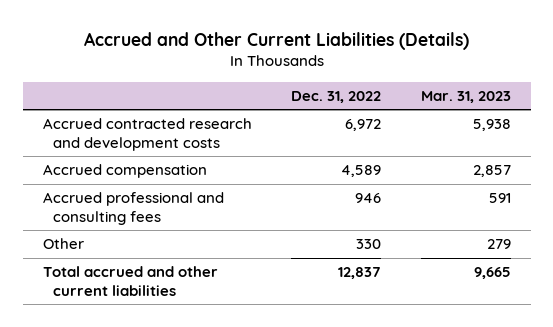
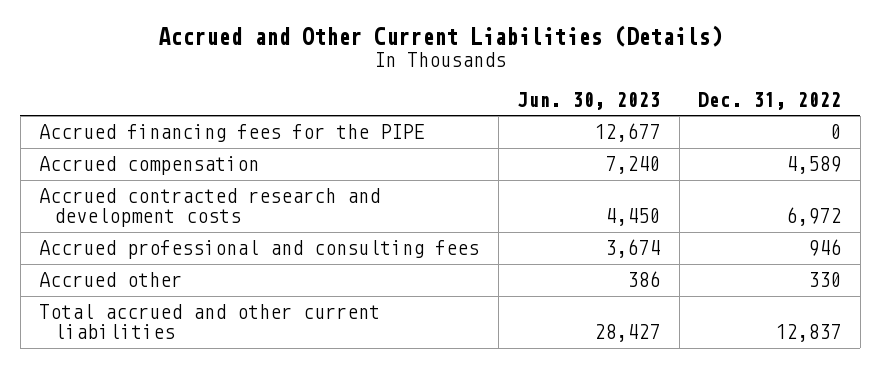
- | Dec. 31, 2022 | Mar. 31, 2023
+ | Jun. 30, 2023 | Dec. 31, 2022
+ Accrued financing fees for the PIPE | 12,677 | 0
moved down: Accrued contracted research and development costs | 4,450 | 6,972
- Other | 330 | 279
+ Accrued other | 386 | 330

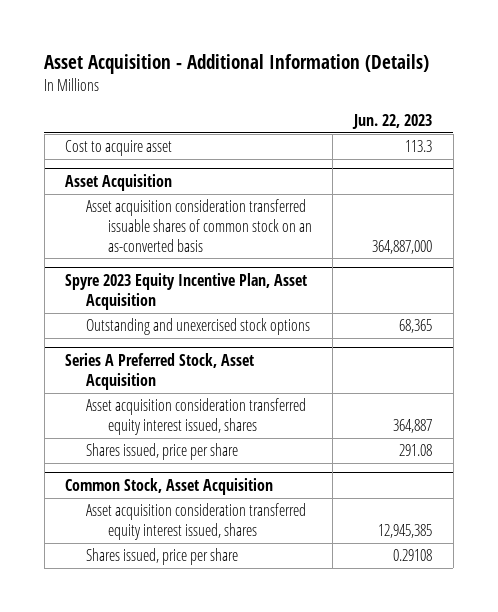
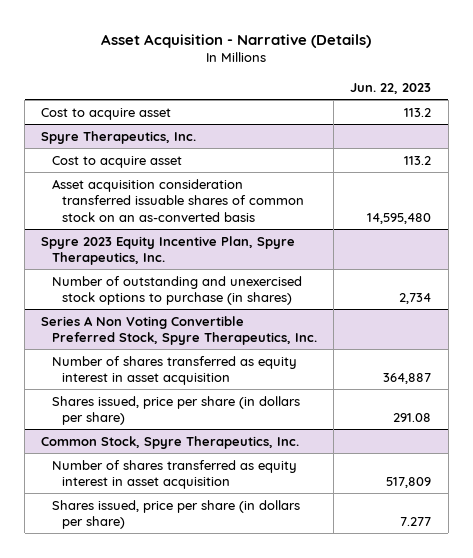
- Asset Acquisition - Additional Information (Details)
+ Asset Acquisition - Narrative (Details)
- Cost to acquire asset | 113.3
- Asset Acquisition
- Asset acquisition consideration transferred issuable shares of common stock on an as-converted basis | 364,887,000
- Spyre 2023 Equity Incentive Plan, Asset Acquisition
- Outstanding and unexercised stock options | 68,365
- Series A Preferred Stock, Asset Acquisition
- Asset acquisition consideration transferred equity interest issued, shares | 364,887
- Shares issued, price per share | 291.08
- Common Stock, Asset Acquisition
- Asset acquisition consideration transferred equity interest issued, shares | 12,945,385
- Shares issued, price per share | 0.29108
+ Cost to acquire asset | 113.2
+ Spyre Therapeutics, Inc.
+ Cost to acquire asset | 113.2
+ Asset acquisition consideration transferred issuable shares of common stock on an as-converted basis | 14,595,480
+ Spyre 2023 Equity Incentive Plan, Spyre Therapeutics, Inc.
+ Number of outstanding and unexercised stock options to purchase (in shares) | 2,734
+ Series A Non Voting Convertible Preferred Stock, Spyre Therapeutics, Inc.
+ Number of shares transferred as equity interest in asset acquisition | 364,887
+ Shares issued, price per share (in dollars per share) | 291.08
+ Common Stock, Spyre Therapeutics, Inc.
+ Number of shares transferred as equity interest in asset acquisition | 517,809
+ Shares issued, price per share (in dollars per share) | 7.277

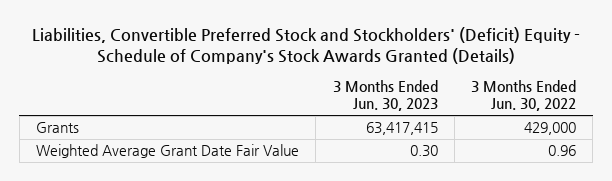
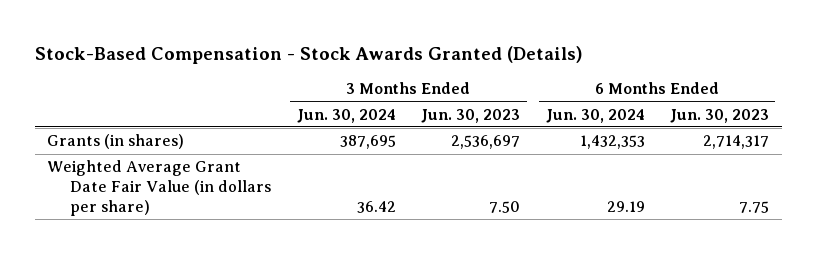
- Liabilities, Convertible Preferred Stock and Stockholders' (Deficit) Equity - Schedule of Company's Stock Awards Granted (Details)
+ Stock-Based Compensation - Stock Awards Granted (Details)
- | 3 Months Ended Jun. 30, 2023 | 3 Months Ended Jun. 30, 2022
+ | 3 Months Ended Jun. 30, 2024 | 3 Months Ended Jun. 30, 2023 | 6 Months Ended Jun. 30, 2024 | 6 Months Ended Jun. 30, 2023
- Grants | 63,417,415 | 429,000
- Weighted Average Grant Date Fair Value | 0.30 | 0.96
+ Grants (in shares) | 387,695 | 2,536,697 | 1,432,353 | 2,714,317
+ Weighted Average Grant Date Fair Value (in dollars per share) | 36.42 | 7.50 | 29.19 | 7.75

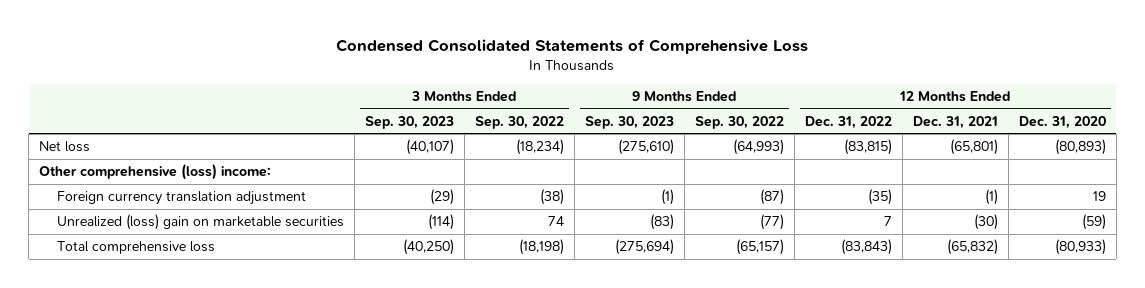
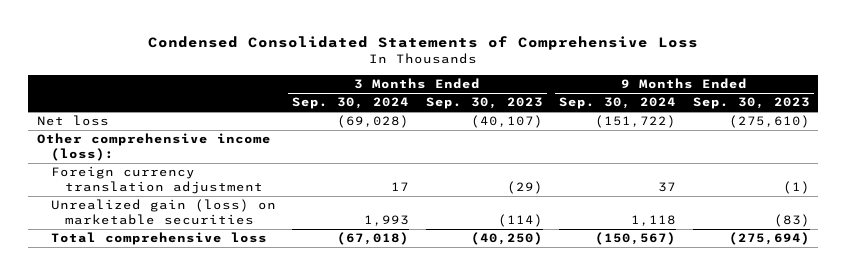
- | 3 Months Ended Sep. 30, 2023 | 3 Months Ended Sep. 30, 2022 | 9 Months Ended Sep. 30, 2023 | 9 Months Ended Sep. 30, 2022 | 12 Months Ended Dec. 31, 2022 | 12 Months Ended Dec. 31, 2021 | 12 Months Ended Dec. 31, 2020
+ | 3 Months Ended Sep. 30, 2024 | 3 Months Ended Sep. 30, 2023 | 9 Months Ended Sep. 30, 2024 | 9 Months Ended Sep. 30, 2023
- Other comprehensive (loss) income:
+ Other comprehensive income (loss):
- Unrealized (loss) gain on marketable securities | (114) | 74 | (83) | (77) | 7 | (30) | (59)
+ Unrealized gain (loss) on marketable securities | 1,993 | (114) | 1,118 | (83)

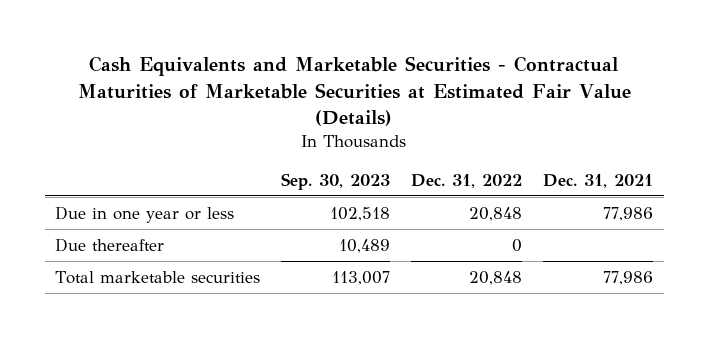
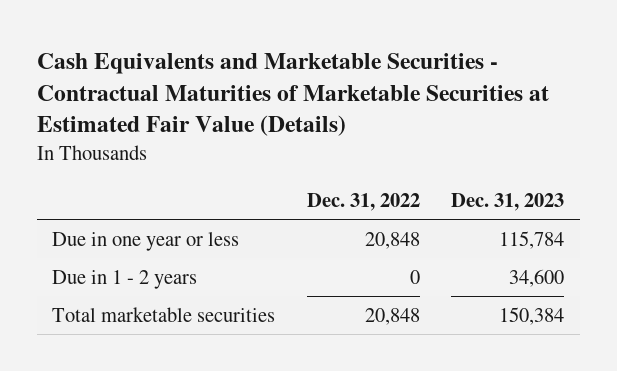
- | Sep. 30, 2023 | Dec. 31, 2022 | Dec. 31, 2021
+ | Dec. 31, 2022 | Dec. 31, 2023
- Due thereafter | 10,489 | 0 |
+ Due in 1 - 2 years | 0 | 34,600

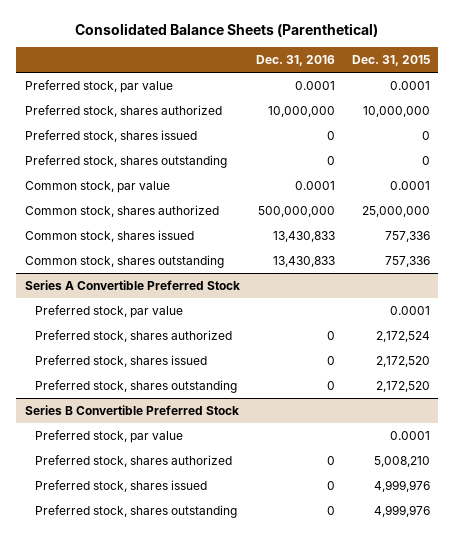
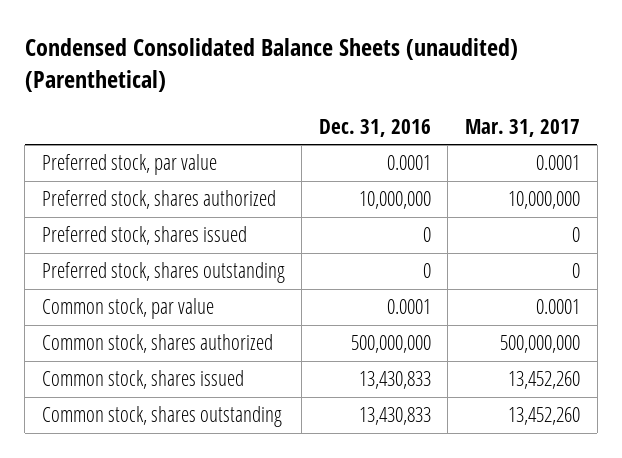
- Consolidated Balance Sheets (Parenthetical)
+ Condensed Consolidated Balance Sheets (unaudited) (Parenthetical)
- | Dec. 31, 2016 | Dec. 31, 2015
+ | Dec. 31, 2016 | Mar. 31, 2017
- Series A Convertible Preferred Stock
- Preferred stock, par value | | 0.0001
- Preferred stock, shares authorized | 0 | 2,172,524
- Preferred stock, shares issued | 0 | 2,172,520
- Preferred stock, shares outstanding | 0 | 2,172,520
- Series B Convertible Preferred Stock
- Preferred stock, par value | | 0.0001
- Preferred stock, shares authorized | 0 | 5,008,210
- Preferred stock, shares issued | 0 | 4,999,976
- Preferred stock, shares outstanding | 0 | 4,999,976

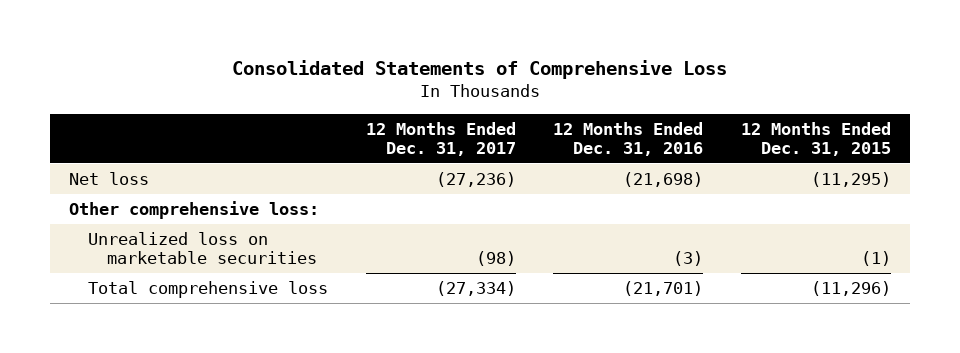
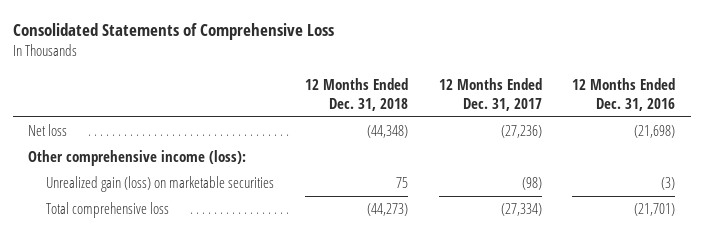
- | 12 Months Ended Dec. 31, 2017 | 12 Months Ended Dec. 31, 2016 | 12 Months Ended Dec. 31, 2015
+ | 12 Months Ended Dec. 31, 2018 | 12 Months Ended Dec. 31, 2017 | 12 Months Ended Dec. 31, 2016
- Other comprehensive loss:
- Unrealized loss on marketable securities | (98) | (3) | (1)
+ Other comprehensive income (loss):
+ Unrealized gain (loss) on marketable securities | 75 | (98) | (3)

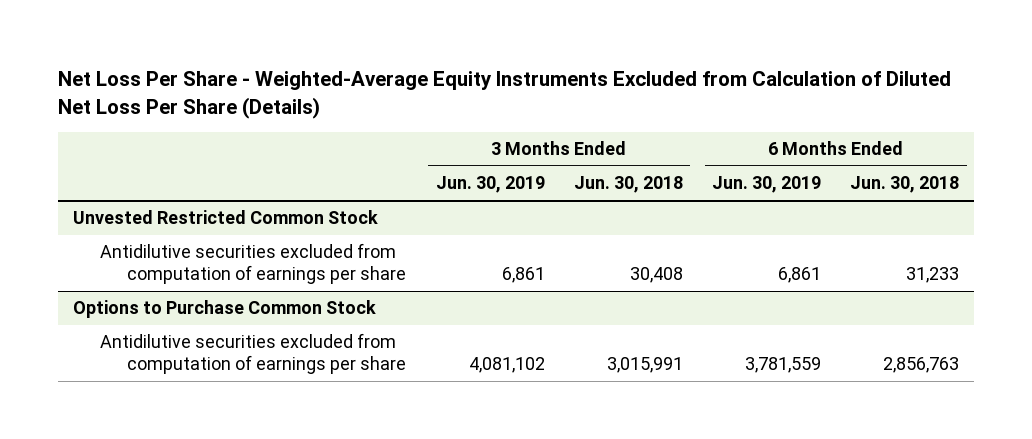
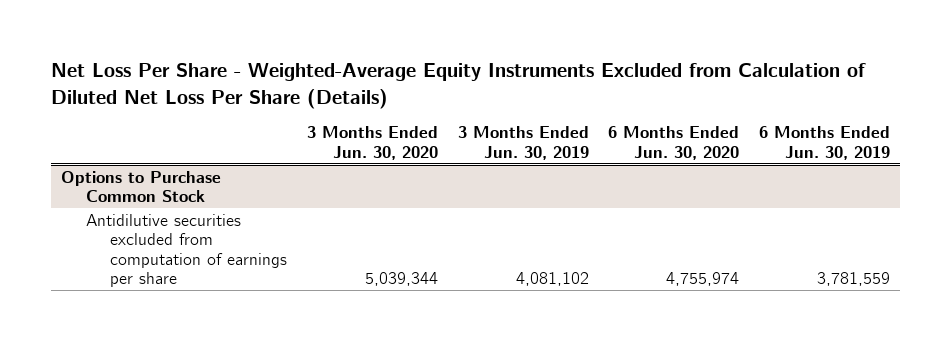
- | 3 Months Ended Jun. 30, 2019 | 3 Months Ended Jun. 30, 2018 | 6 Months Ended Jun. 30, 2019 | 6 Months Ended Jun. 30, 2018
+ | 3 Months Ended Jun. 30, 2020 | 3 Months Ended Jun. 30, 2019 | 6 Months Ended Jun. 30, 2020 | 6 Months Ended Jun. 30, 2019
- Unvested Restricted Common Stock
- Antidilutive securities excluded from computation of earnings per share | 6,861 | 30,408 | 6,861 | 31,233

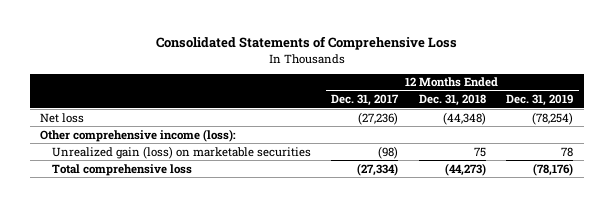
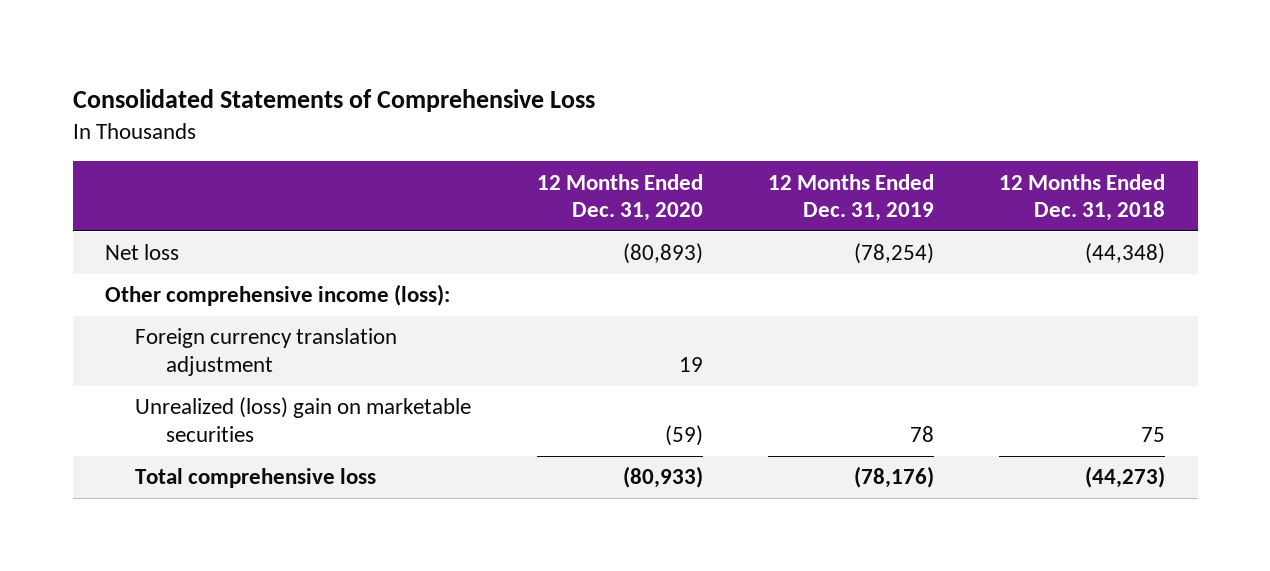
- | 12 Months Ended Dec. 31, 2017 | 12 Months Ended Dec. 31, 2018 | 12 Months Ended Dec. 31, 2019
+ | 12 Months Ended Dec. 31, 2020 | 12 Months Ended Dec. 31, 2019 | 12 Months Ended Dec. 31, 2018
- Unrealized gain (loss) on marketable securities | (98) | 75 | 78
+ Foreign currency translation adjustment | 19 | |
+ Unrealized (loss) gain on marketable securities | (59) | 78 | 75

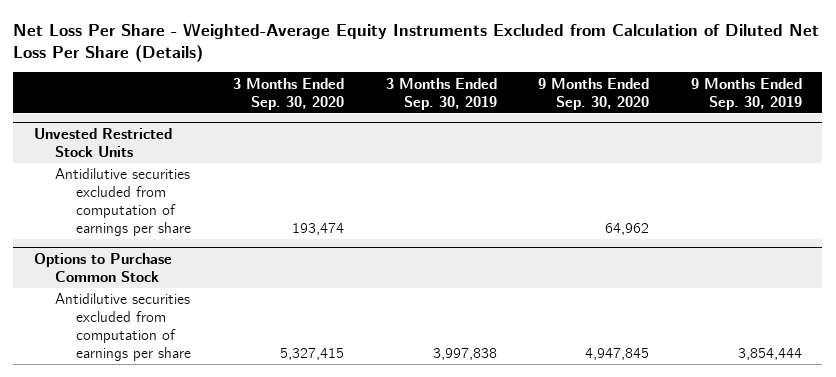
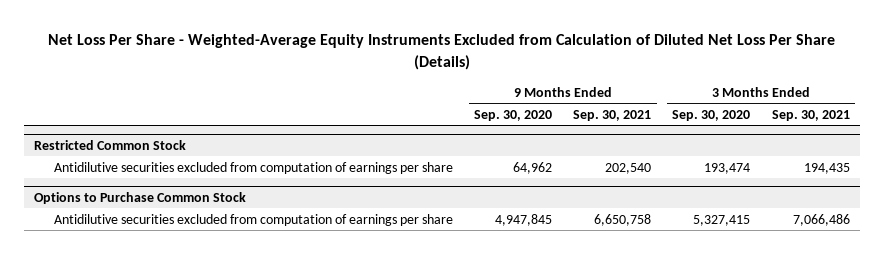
- | 3 Months Ended Sep. 30, 2020 | 3 Months Ended Sep. 30, 2019 | 9 Months Ended Sep. 30, 2020 | 9 Months Ended Sep. 30, 2019
+ | 9 Months Ended Sep. 30, 2020 | 9 Months Ended Sep. 30, 2021 | 3 Months Ended Sep. 30, 2020 | 3 Months Ended Sep. 30, 2021
- Unvested Restricted Stock Units
+ Restricted Common Stock

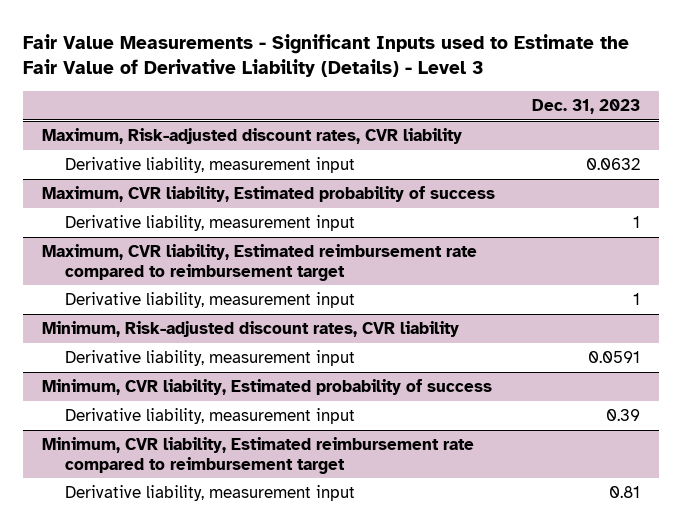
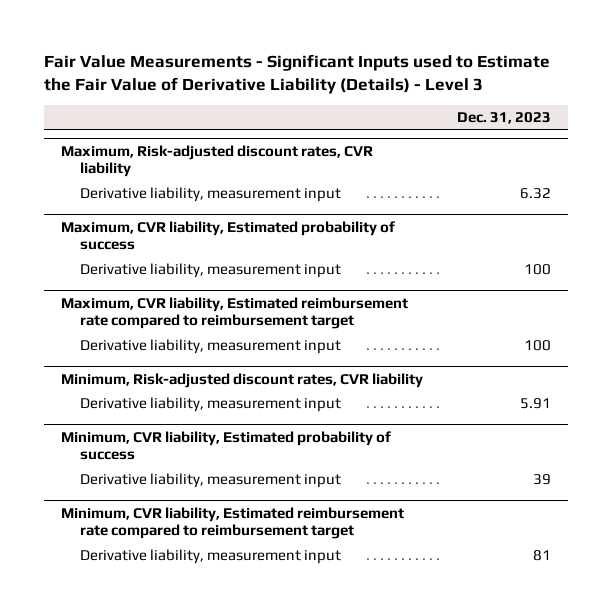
@ Maximum, Risk-adjusted discount rates, CVR liability
- Derivative liability, measurement input | 0.0632
+ Derivative liability, measurement input | 6.32
@ Maximum, CVR liability, Estimated probability of success
- Derivative liability, measurement input | 1
+ Derivative liability, measurement input | 100
@ Maximum, CVR liability, Estimated reimbursement rate compared to reimbursement target
- Derivative liability, measurement input | 1
+ Derivative liability, measurement input | 100
@ Minimum, Risk-adjusted discount rates, CVR liability
- Derivative liability, measurement input | 0.0591
+ Derivative liability, measurement input | 5.91
@ Minimum, CVR liability, Estimated probability of success
- Derivative liability, measurement input | 0.39
+ Derivative liability, measurement input | 39
@ Minimum, CVR liability, Estimated reimbursement rate compared to reimbursement target
- Derivative liability, measurement input | 0.81
+ Derivative liability, measurement input | 81

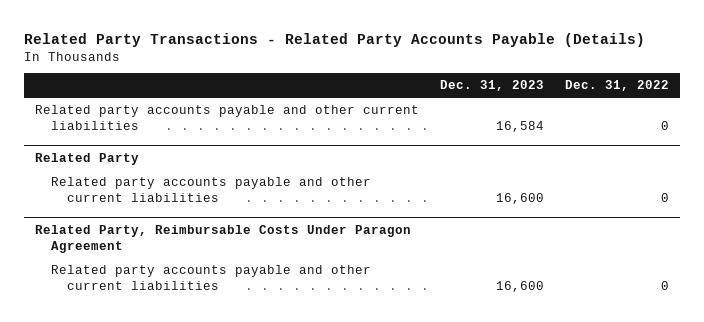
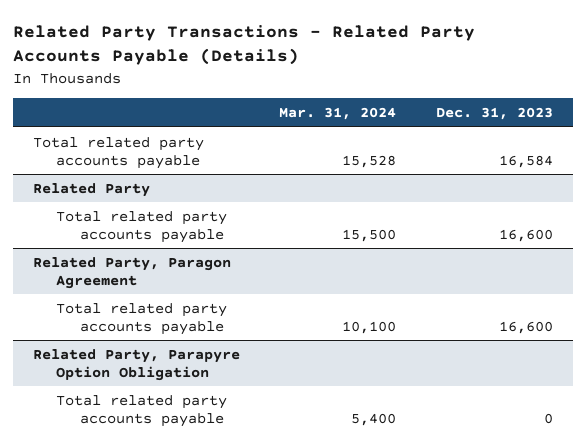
- | Dec. 31, 2023 | Dec. 31, 2022
+ | Mar. 31, 2024 | Dec. 31, 2023
- Related party accounts payable and other current liabilities | 16,584 | 0
+ Total related party accounts payable | 15,528 | 16,584
@ Related Party
- Related party accounts payable and other current liabilities | 16,600 | 0
- Related Party, Reimbursable Costs Under Paragon Agreement
- Related party accounts payable and other current liabilities | 16,600 | 0
@ Related Party
+ Total related party accounts payable | 15,500 | 16,600
+ Related Party, Paragon Agreement
+ Total related party accounts payable | 10,100 | 16,600
+ Related Party, Parapyre Option Obligation
+ Total related party accounts payable | 5,400 | 0

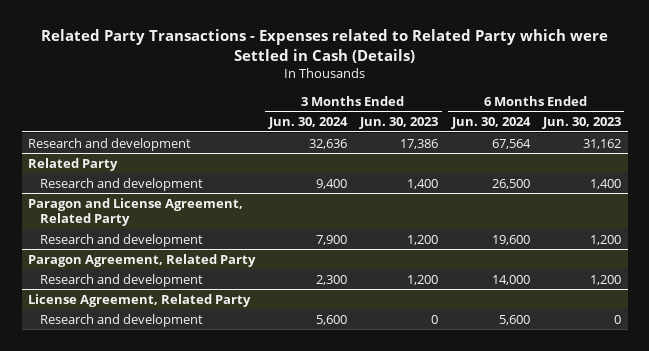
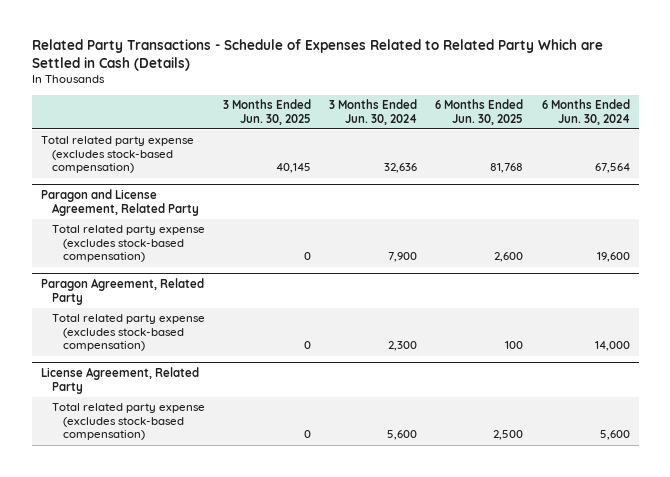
- Related Party Transactions - Expenses related to Related Party which were Settled in Cash (Details)
+ Related Party Transactions - Schedule of Expenses Related to Related Party Which are Settled in Cash (Details)
- | 3 Months Ended Jun. 30, 2024 | 3 Months Ended Jun. 30, 2023 | 6 Months Ended Jun. 30, 2024 | 6 Months Ended Jun. 30, 2023
+ | 3 Months Ended Jun. 30, 2025 | 3 Months Ended Jun. 30, 2024 | 6 Months Ended Jun. 30, 2025 | 6 Months Ended Jun. 30, 2024
- Research and development | 32,636 | 17,386 | 67,564 | 31,162
- Related Party
- Research and development | 9,400 | 1,400 | 26,500 | 1,400
+ Total related party expense (excludes stock-based compensation) | 40,145 | 32,636 | 81,768 | 67,564
@ Paragon and License Agreement, Related Party
- Research and development | 7,900 | 1,200 | 19,600 | 1,200
+ Total related party expense (excludes stock-based compensation) | 0 | 7,900 | 2,600 | 19,600
@ Paragon Agreement, Related Party
- Research and development | 2,300 | 1,200 | 14,000 | 1,200
+ Total related party expense (excludes stock-based compensation) | 0 | 2,300 | 100 | 14,000
@ License Agreement, Related Party
- Research and development | 5,600 | 0 | 5,600 | 0
+ Total related party expense (excludes stock-based compensation) | 0 | 5,600 | 2,500 | 5,600

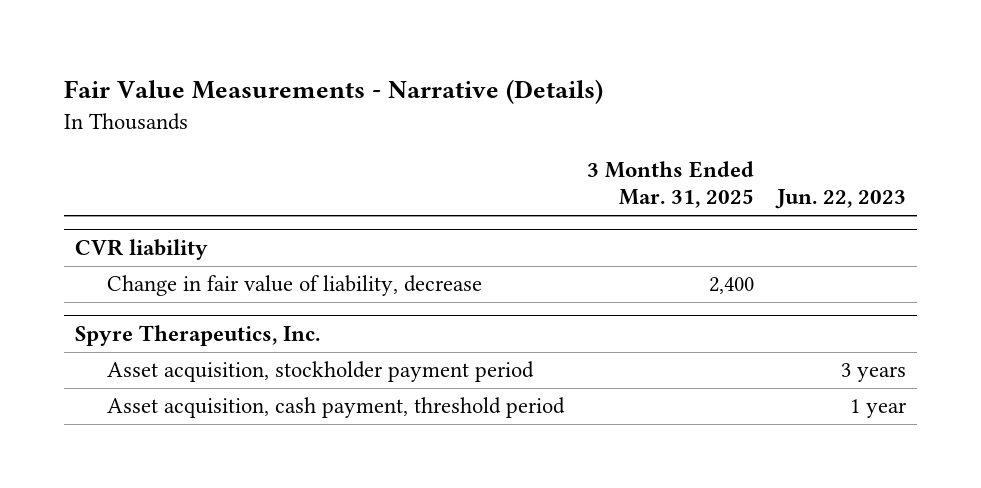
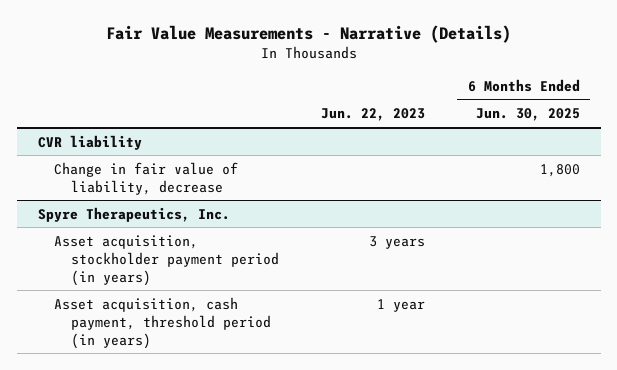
- | 3 Months Ended Mar. 31, 2025 | Jun. 22, 2023
+ | Jun. 22, 2023 | 6 Months Ended Jun. 30, 2025
@ Spyre Therapeutics, Inc.
- Asset acquisition, stockholder payment period | | 3 years
- Asset acquisition, cash payment, threshold period | | 1 year
+ Asset acquisition, stockholder payment period (in years) | 3 years |
+ Asset acquisition, cash payment, threshold period (in years) | 1 year |

